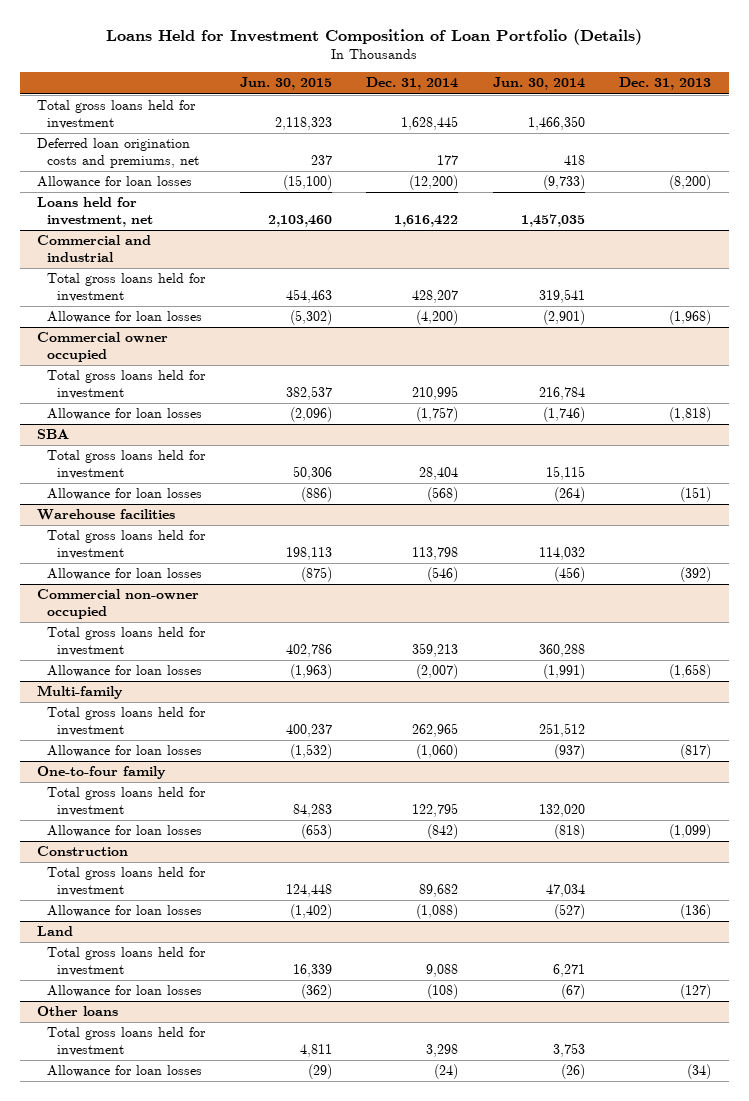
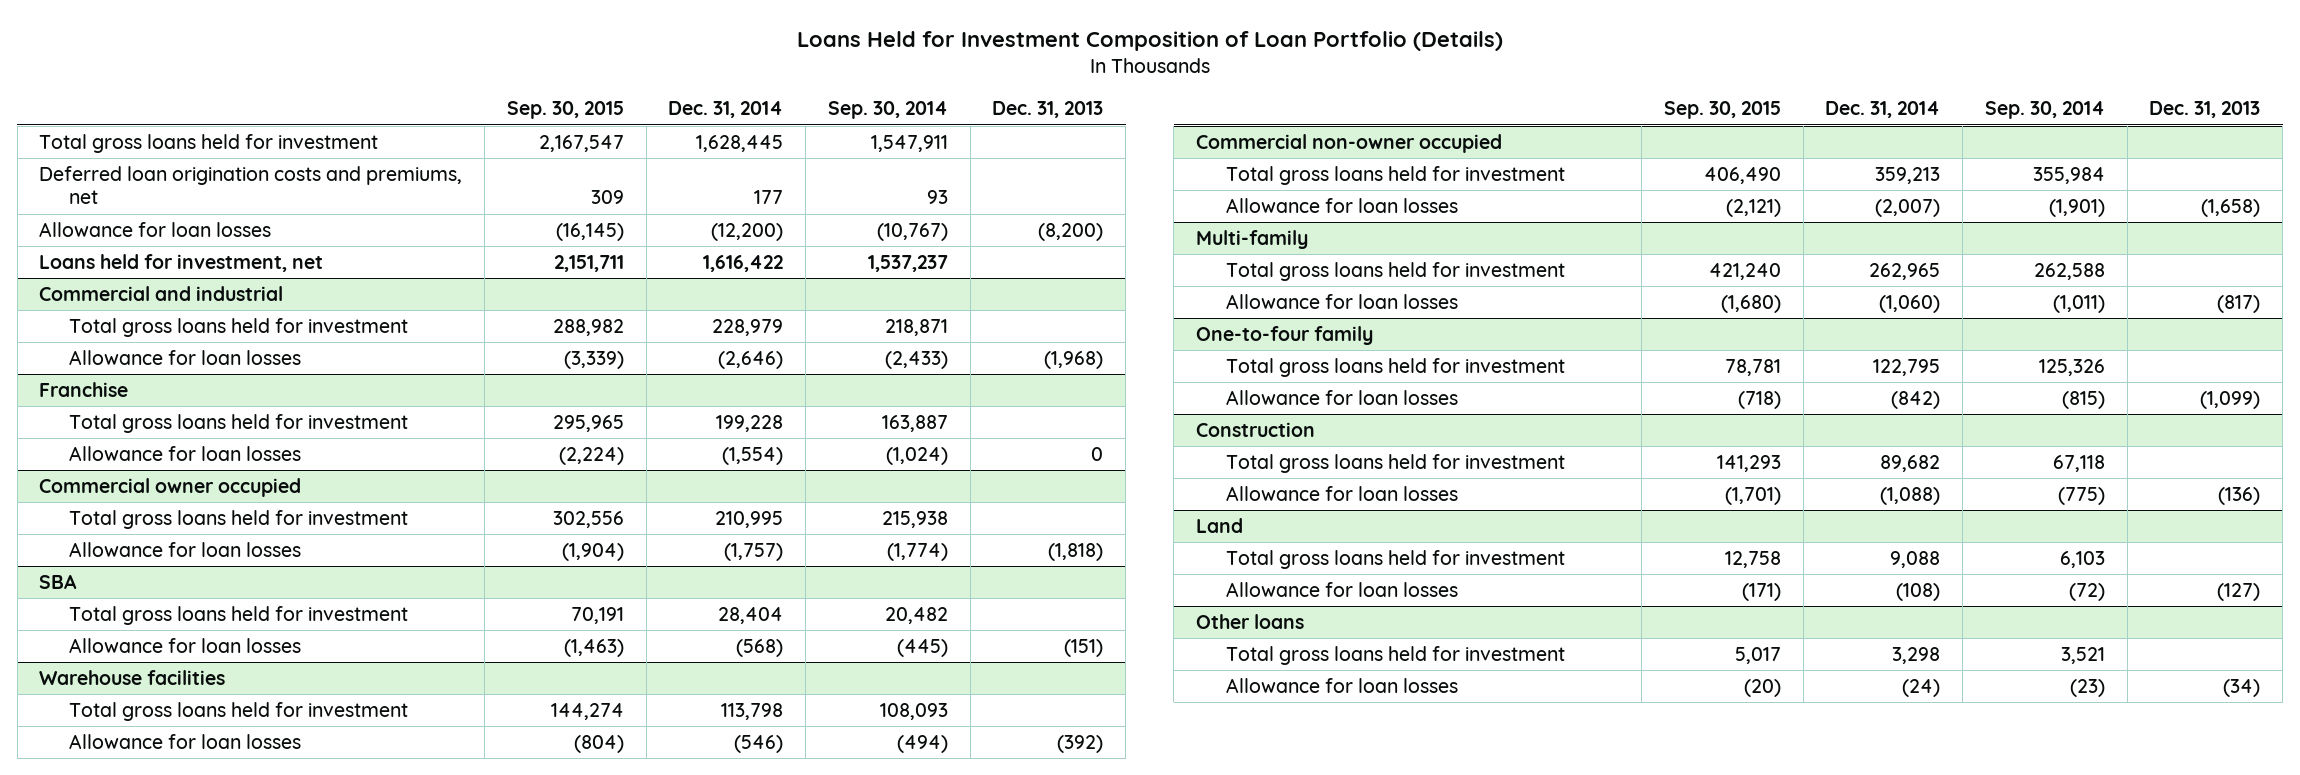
- | Jun. 30, 2015 | Dec. 31, 2014 | Jun. 30, 2014 | Dec. 31, 2013
+ | Sep. 30, 2015 | Dec. 31, 2014 | Sep. 30, 2014 | Dec. 31, 2013
@ Commercial and industrial
- Total gross loans held for investment | 454,463 | 428,207 | 319,541 |
- Allowance for loan losses | (5,302) | (4,200) | (2,901) | (1,968)
+ Total gross loans held for investment | 288,982 | 228,979 | 218,871 |
+ Allowance for loan losses | (3,339) | (2,646) | (2,433) | (1,968)
+ Franchise
+ Total gross loans held for investment | 295,965 | 199,228 | 163,887 |
+ Allowance for loan losses | (2,224) | (1,554) | (1,024) | 0

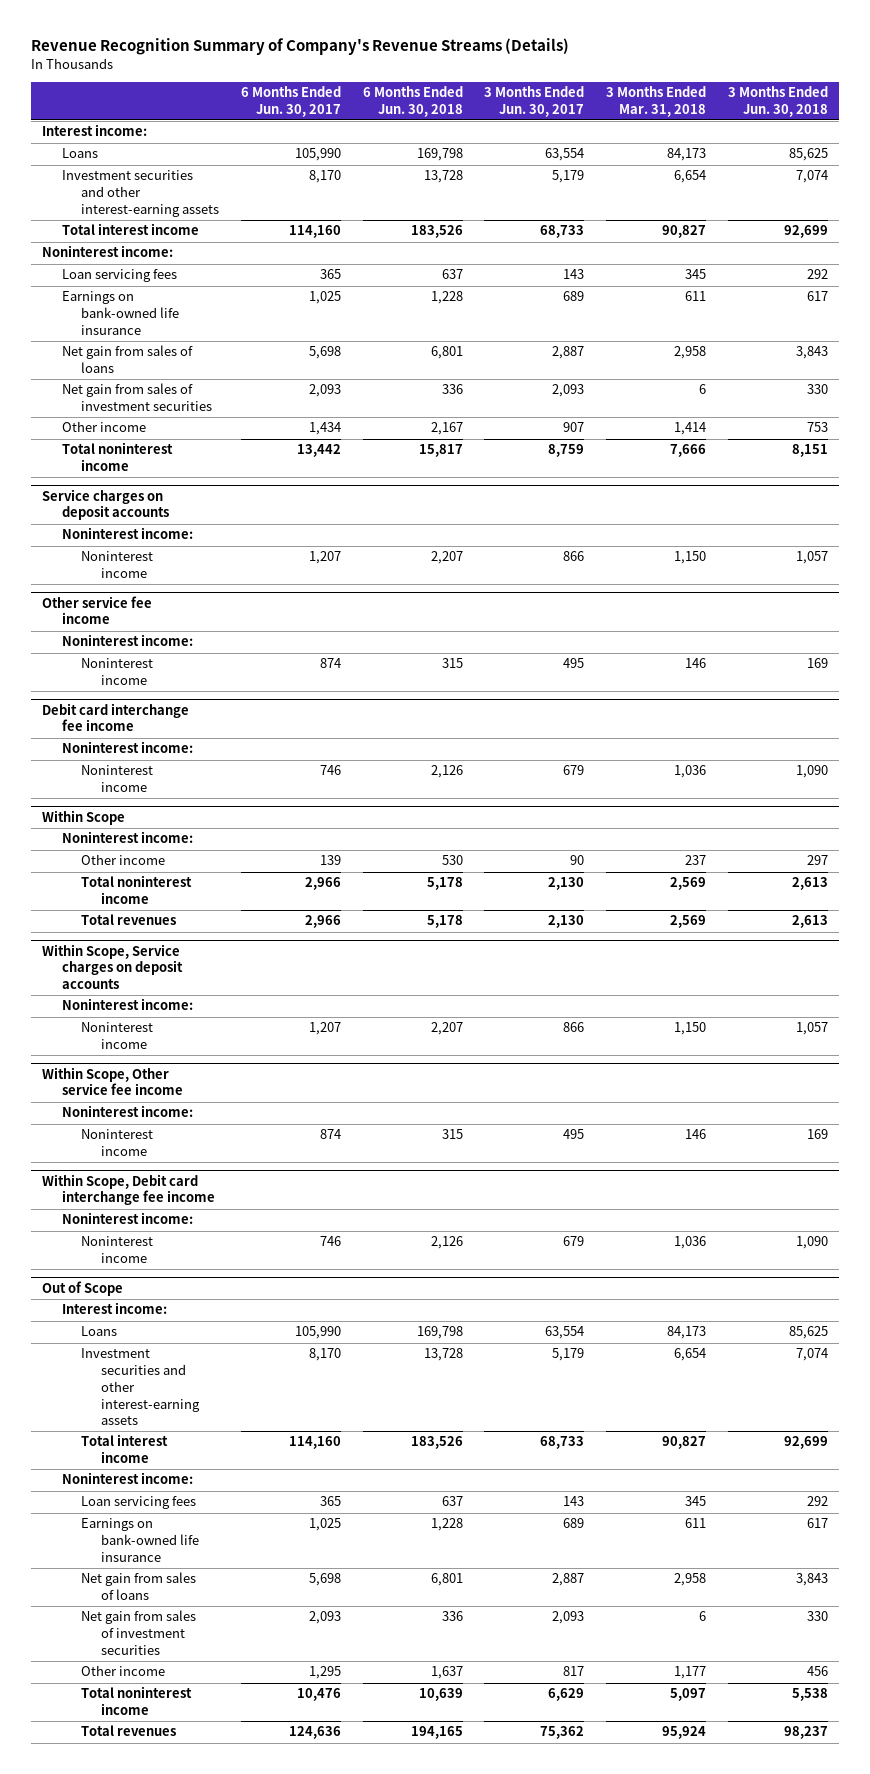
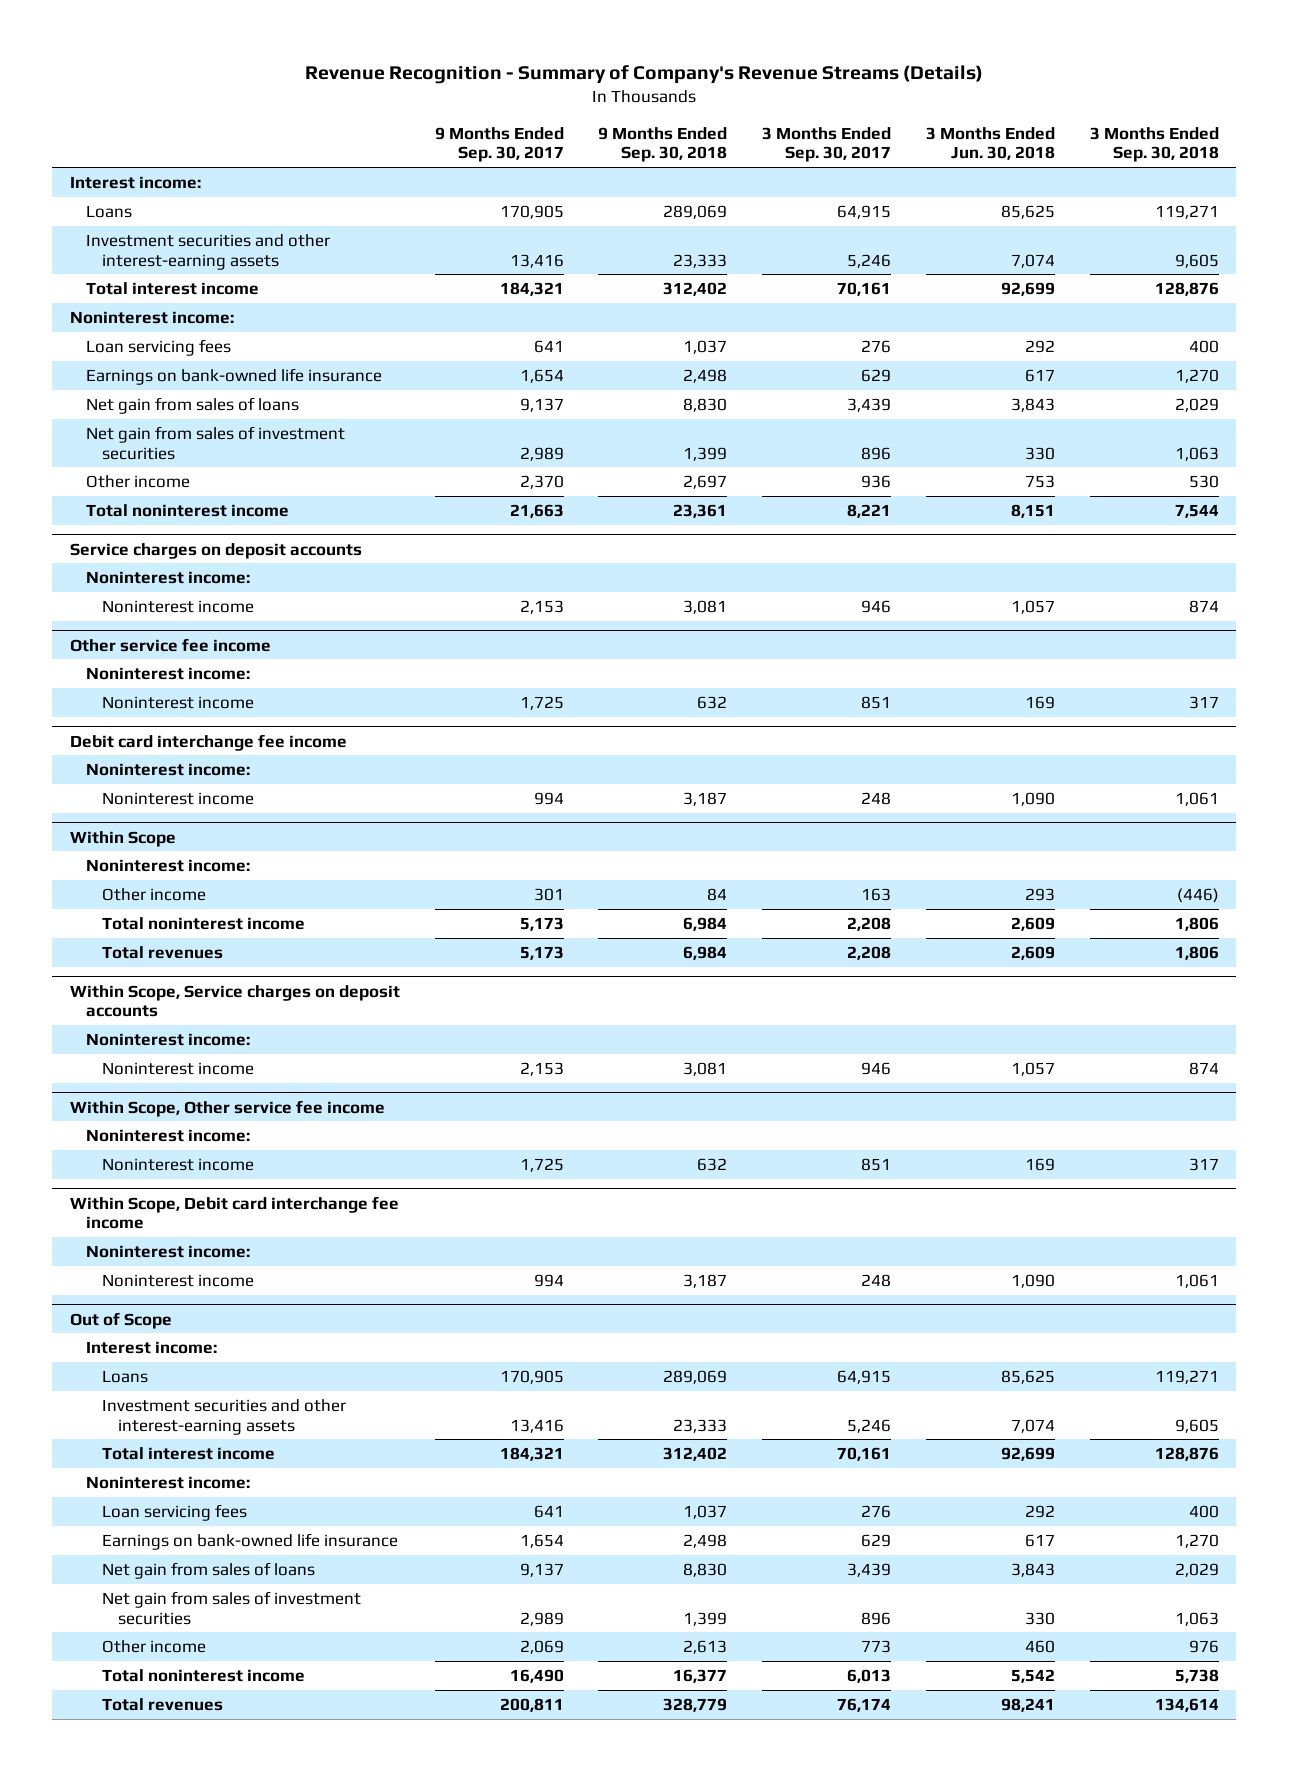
- Revenue Recognition Summary of Company's Revenue Streams (Details)
+ Revenue Recognition - Summary of Company's Revenue Streams (Details)
- | 6 Months Ended Jun. 30, 2017 | 6 Months Ended Jun. 30, 2018 | 3 Months Ended Jun. 30, 2017 | 3 Months Ended Mar. 31, 2018 | 3 Months Ended Jun. 30, 2018
+ | 9 Months Ended Sep. 30, 2017 | 9 Months Ended Sep. 30, 2018 | 3 Months Ended Sep. 30, 2017 | 3 Months Ended Jun. 30, 2018 | 3 Months Ended Sep. 30, 2018
@ Within Scope
- Other income | 139 | 530 | 90 | 237 | 297
- Total noninterest income | 2,966 | 5,178 | 2,130 | 2,569 | 2,613
- Total revenues | 2,966 | 5,178 | 2,130 | 2,569 | 2,613
+ Other income | 301 | 84 | 163 | 293 | (446)
+ Total noninterest income | 5,173 | 6,984 | 2,208 | 2,609 | 1,806
+ Total revenues | 5,173 | 6,984 | 2,208 | 2,609 | 1,806
@ Out of Scope
- Other income | 1,295 | 1,637 | 817 | 1,177 | 456
- Total noninterest income | 10,476 | 10,639 | 6,629 | 5,097 | 5,538
- Total revenues | 124,636 | 194,165 | 75,362 | 95,924 | 98,237
+ Other income | 2,069 | 2,613 | 773 | 460 | 976
+ Total noninterest income | 16,490 | 16,377 | 6,013 | 5,542 | 5,738
+ Total revenues | 200,811 | 328,779 | 76,174 | 98,241 | 134,614

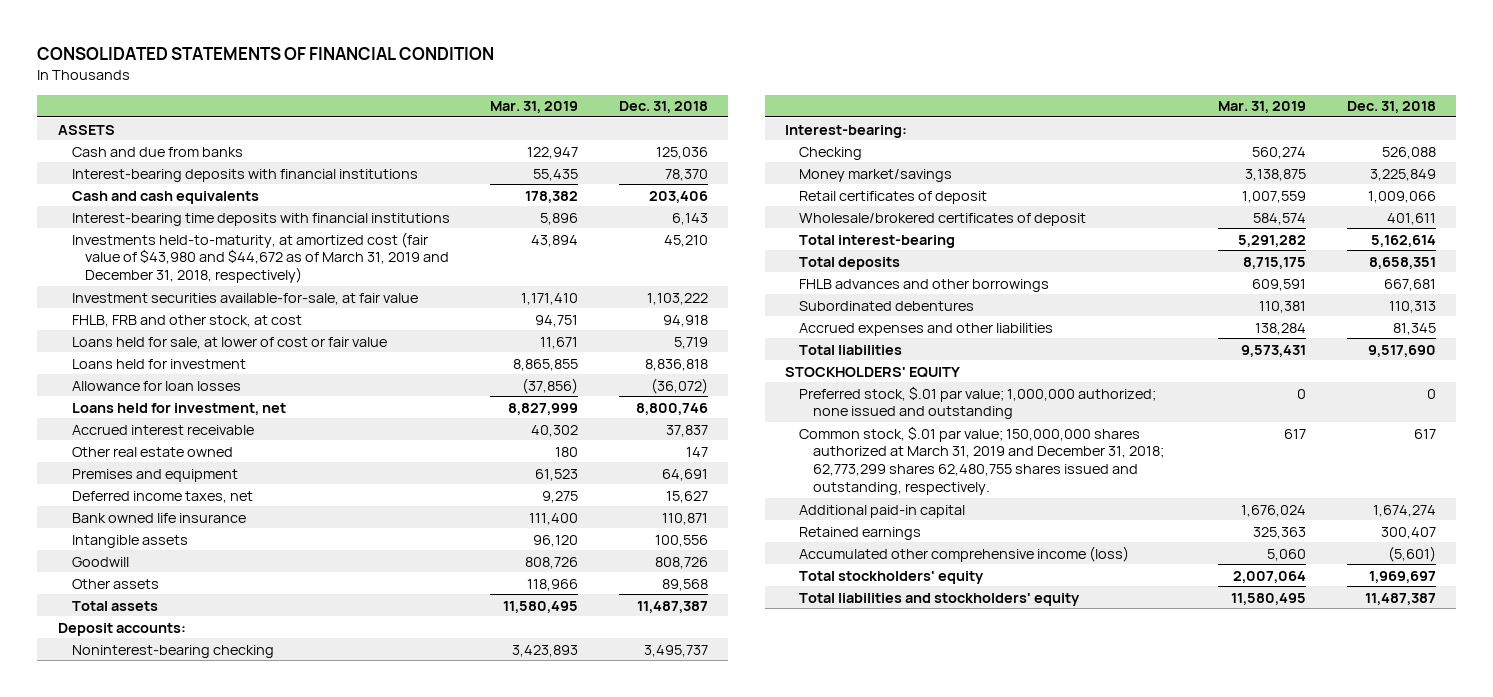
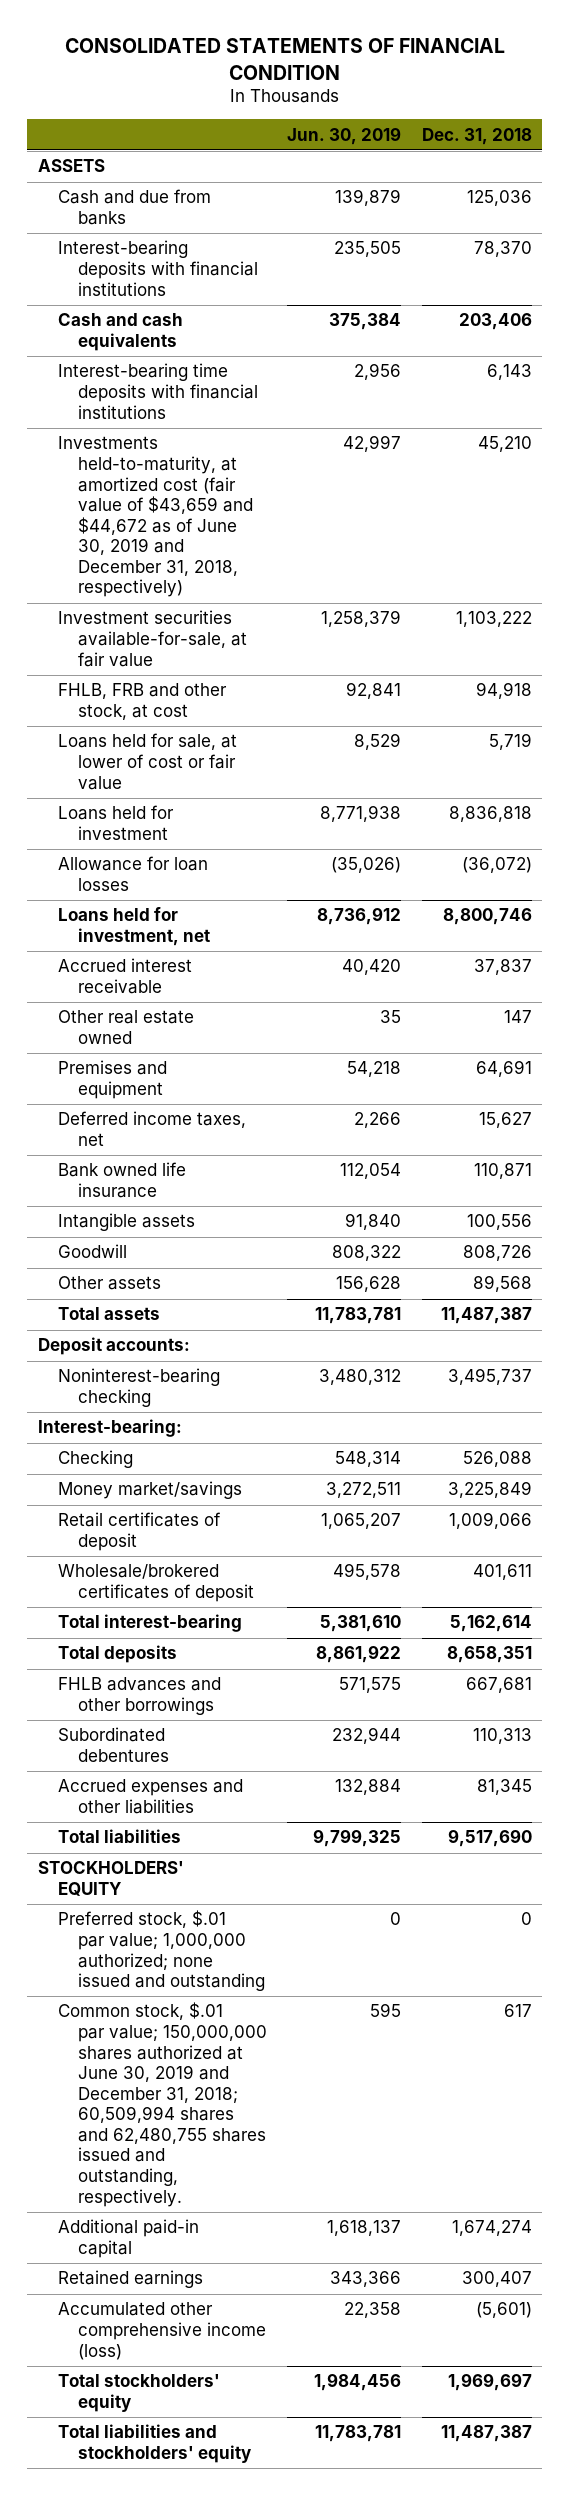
- | Mar. 31, 2019 | Dec. 31, 2018
+ | Jun. 30, 2019 | Dec. 31, 2018
- Investments held-to-maturity, at amortized cost (fair value of $43,980 and $44,672 as of March 31, 2019 and December 31, 2018, respectively) | 43,894 | 45,210
+ Investments held-to-maturity, at amortized cost (fair value of $43,659 and $44,672 as of June 30, 2019 and December 31, 2018, respectively) | 42,997 | 45,210
- Common stock, $.01 par value; 150,000,000 shares authorized at March 31, 2019 and December 31, 2018; 62,773,299 shares 62,480,755 shares issued and outstanding, respectively. | 617 | 617
+ Common stock, $.01 par value; 150,000,000 shares authorized at June 30, 2019 and December 31, 2018; 60,509,994 shares and 62,480,755 shares issued and outstanding, respectively. | 595 | 617

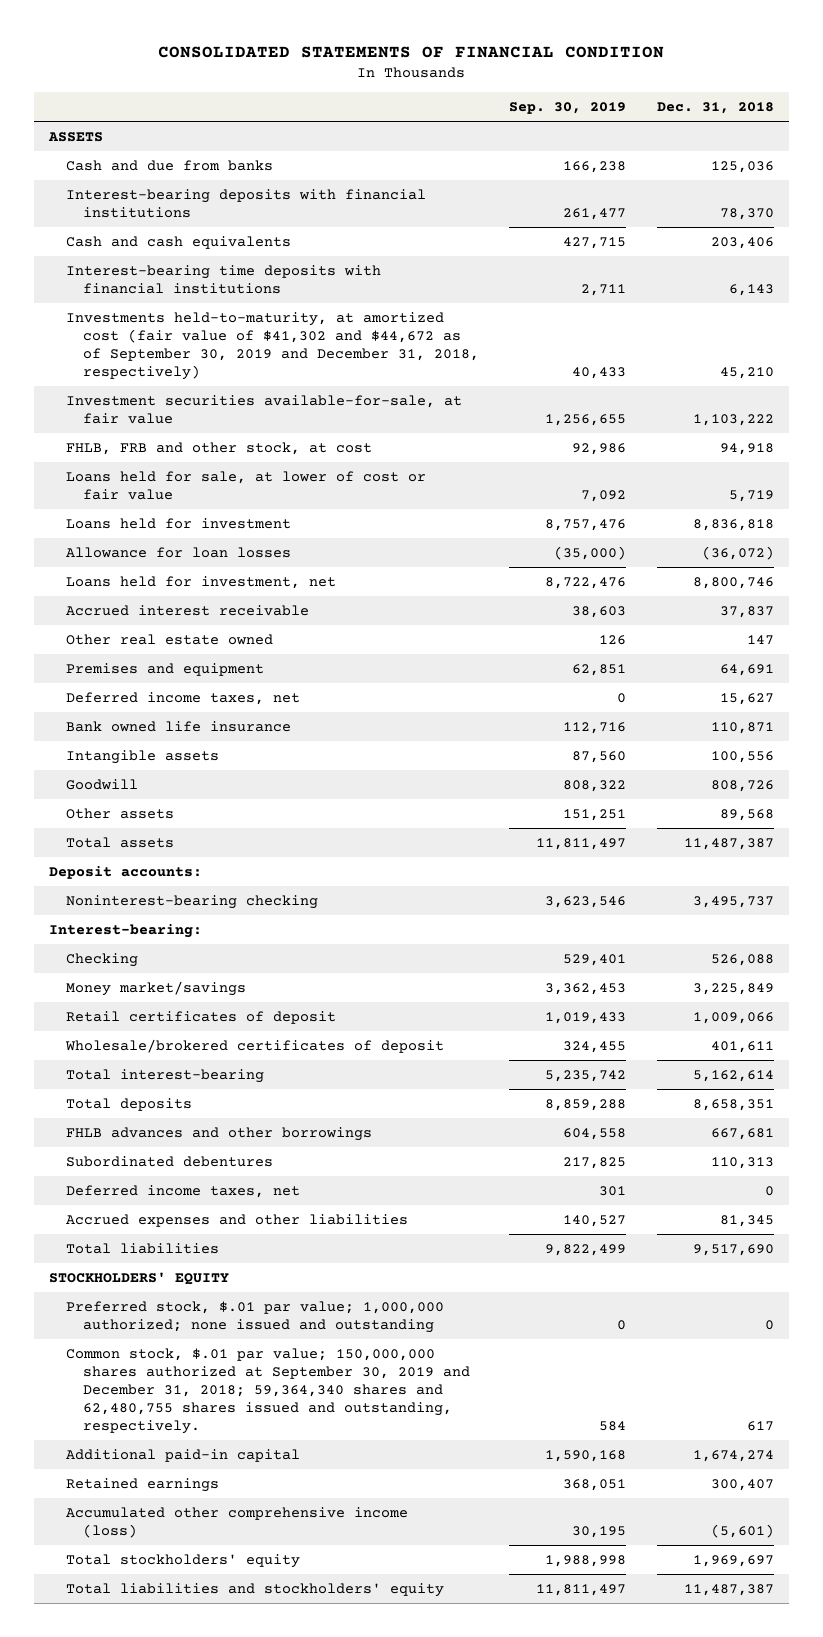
- | Jun. 30, 2019 | Dec. 31, 2018
+ | Sep. 30, 2019 | Dec. 31, 2018
- Investments held-to-maturity, at amortized cost (fair value of $43,659 and $44,672 as of June 30, 2019 and December 31, 2018, respectively) | 42,997 | 45,210
+ Investments held-to-maturity, at amortized cost (fair value of $41,302 and $44,672 as of September 30, 2019 and December 31, 2018, respectively) | 40,433 | 45,210
+ Deferred income taxes, net | 301 | 0
- Common stock, $.01 par value; 150,000,000 shares authorized at June 30, 2019 and December 31, 2018; 60,509,994 shares and 62,480,755 shares issued and outstanding, respectively. | 595 | 617
+ Common stock, $.01 par value; 150,000,000 shares authorized at September 30, 2019 and December 31, 2018; 59,364,340 shares and 62,480,755 shares issued and outstanding, respectively. | 584 | 617

